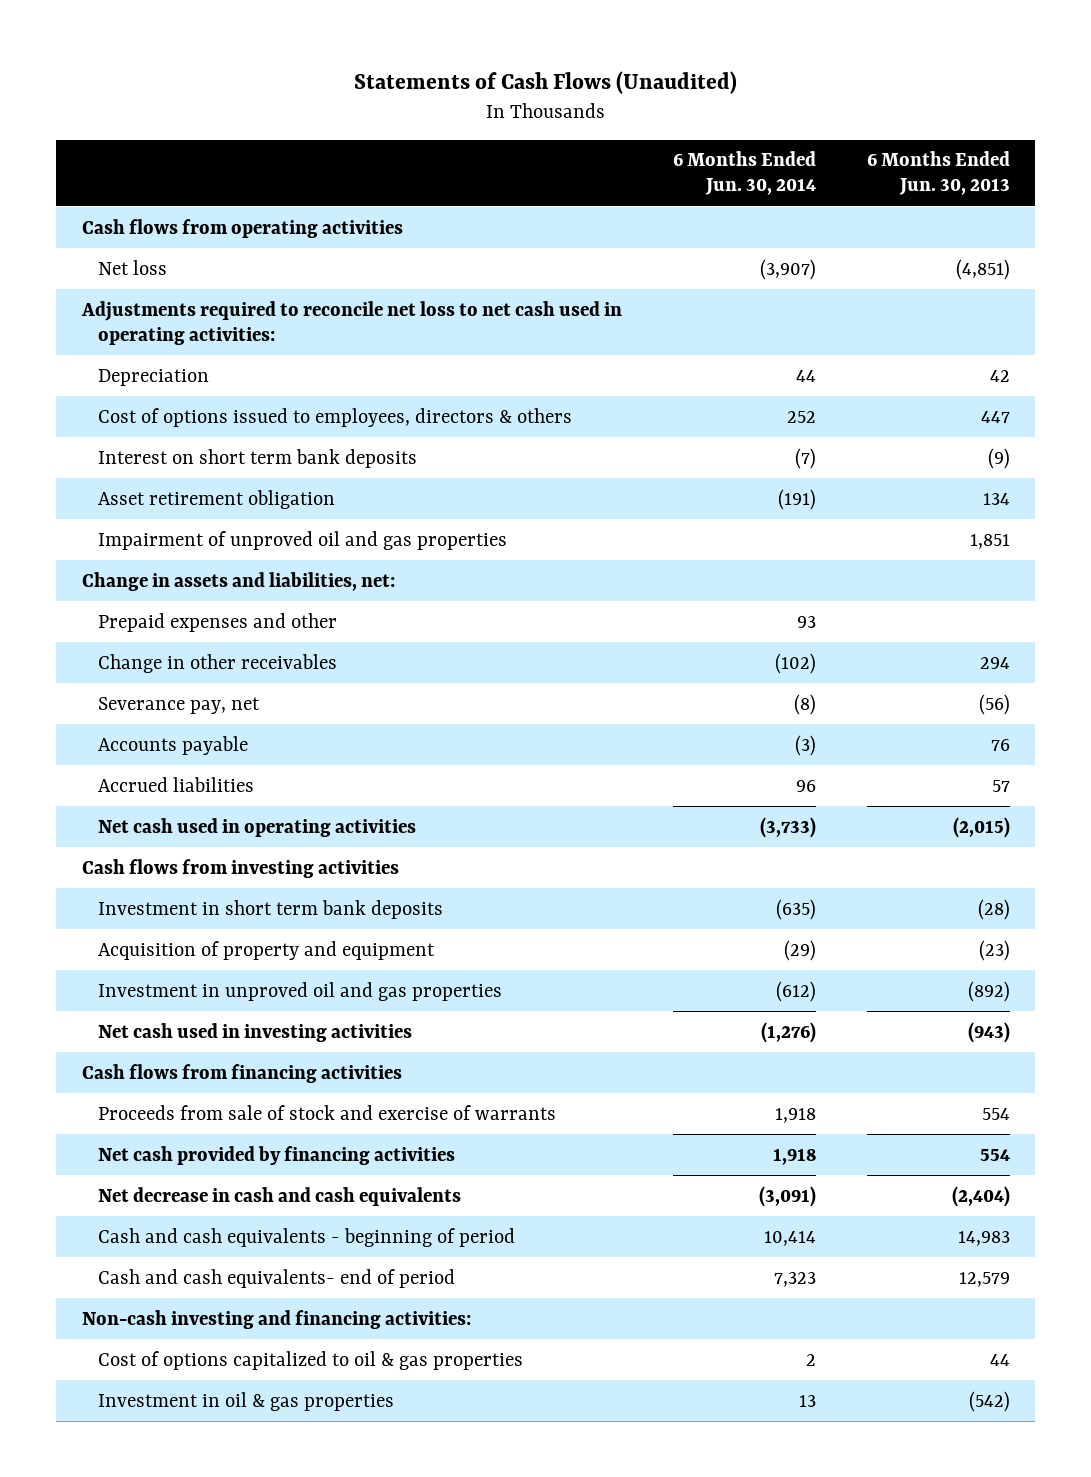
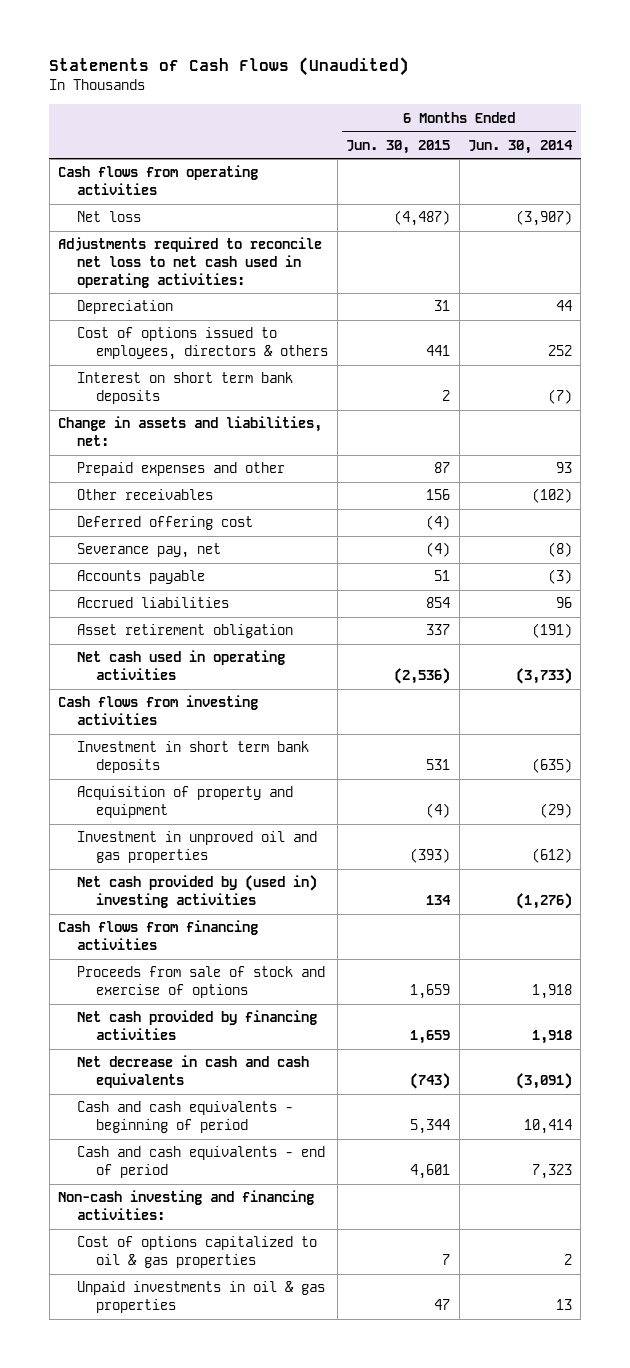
- | 6 Months Ended Jun. 30, 2014 | 6 Months Ended Jun. 30, 2013
+ | 6 Months Ended Jun. 30, 2015 | 6 Months Ended Jun. 30, 2014
- Impairment of unproved oil and gas properties | | 1,851
- Change in other receivables | (102) | 294
+ Other receivables | 156 | (102)
+ Deferred offering cost | (4) |
moved down: Asset retirement obligation | 337 | (191)
- Net cash used in investing activities | (1,276) | (943)
+ Net cash provided by (used in) investing activities | 134 | (1,276)
- Proceeds from sale of stock and exercise of warrants | 1,918 | 554
+ Proceeds from sale of stock and exercise of options | 1,659 | 1,918
- Cash and cash equivalents- end of period | 7,323 | 12,579
+ Cash and cash equivalents - end of period | 4,601 | 7,323
- Investment in oil & gas properties | 13 | (542)
+ Unpaid investments in oil & gas properties | 47 | 13

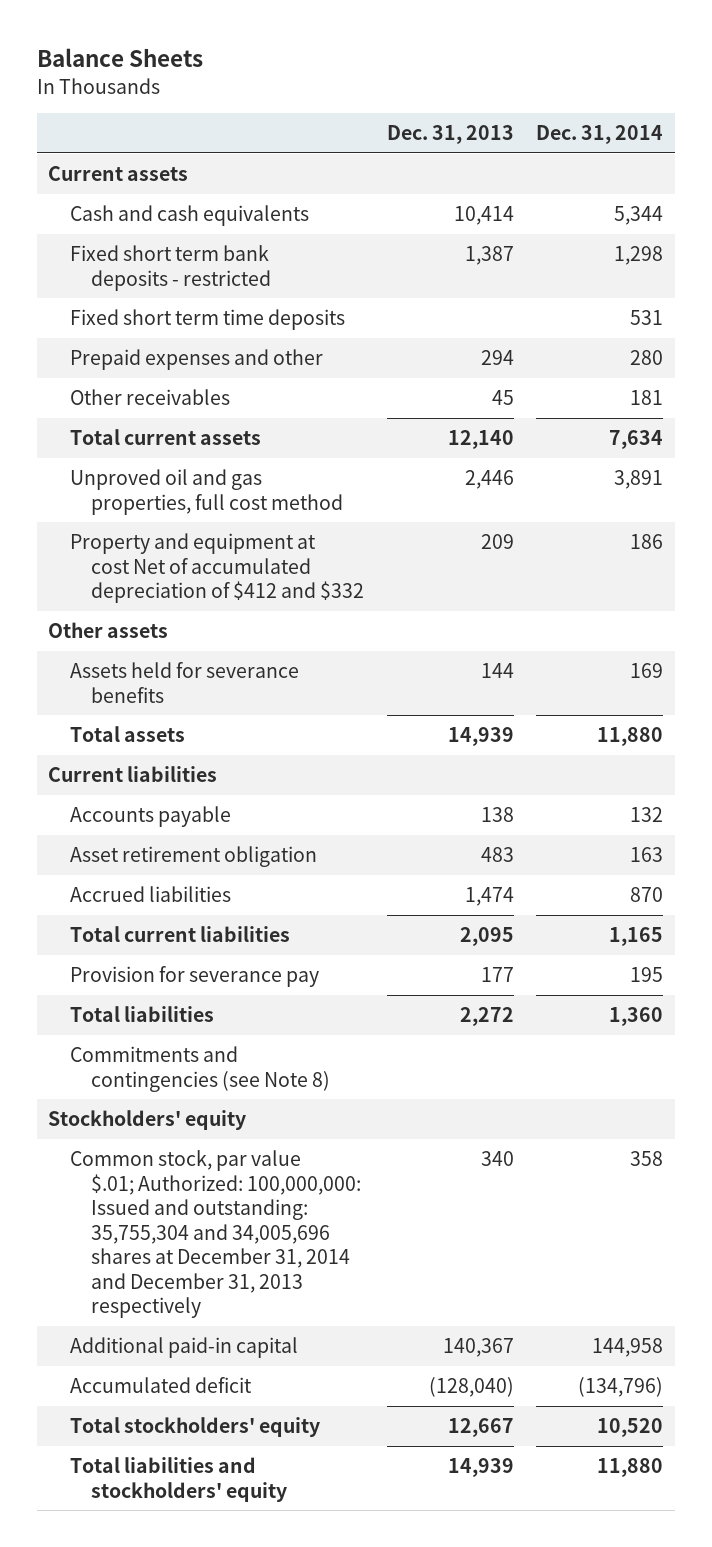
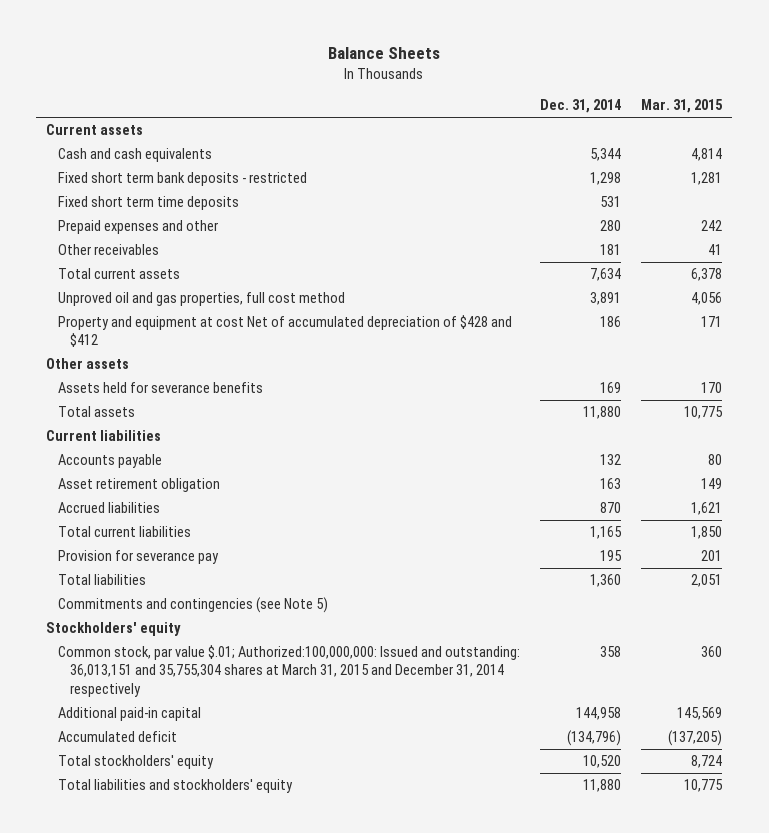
- | Dec. 31, 2013 | Dec. 31, 2014
+ | Dec. 31, 2014 | Mar. 31, 2015
- Property and equipment at cost Net of accumulated depreciation of $412 and $332 | 209 | 186
+ Property and equipment at cost Net of accumulated depreciation of $428 and $412 | 186 | 171
- Commitments and contingencies (see Note 8)
+ Commitments and contingencies (see Note 5)
- Common stock, par value $.01; Authorized: 100,000,000: Issued and outstanding: 35,755,304 and 34,005,696 shares at December 31, 2014 and December 31, 2013 respectively | 340 | 358
+ Common stock, par value $.01; Authorized:100,000,000: Issued and outstanding: 36,013,151 and 35,755,304 shares at March 31, 2015 and December 31, 2014 respectively | 358 | 360

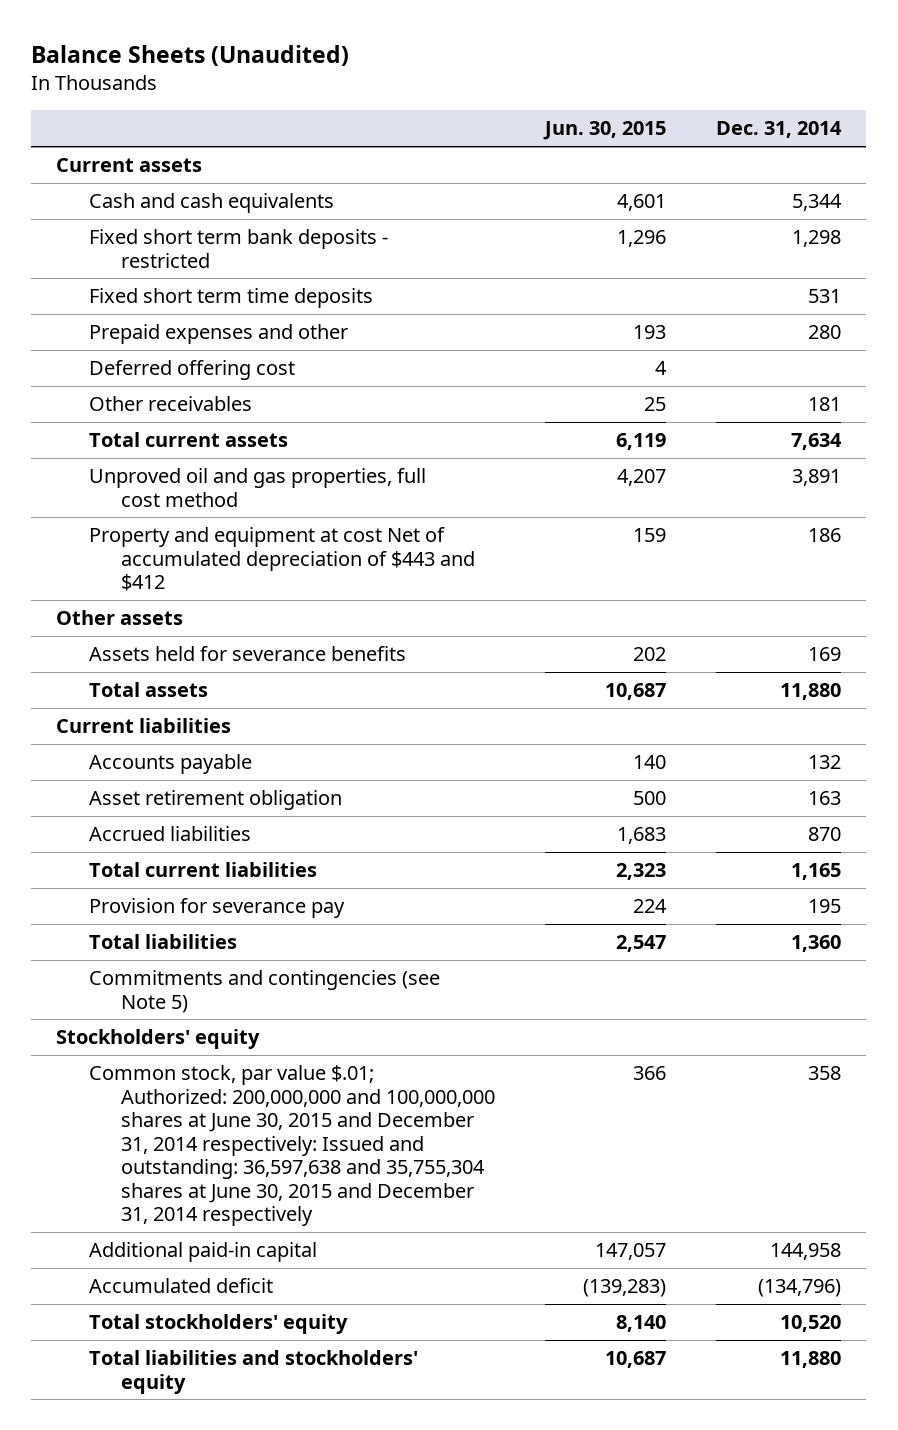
- Balance Sheets
+ Balance Sheets (Unaudited)
- | Dec. 31, 2014 | Mar. 31, 2015
+ | Jun. 30, 2015 | Dec. 31, 2014
+ Deferred offering cost | 4 |
- Property and equipment at cost Net of accumulated depreciation of $428 and $412 | 186 | 171
+ Property and equipment at cost Net of accumulated depreciation of $443 and $412 | 159 | 186
- Common stock, par value $.01; Authorized:100,000,000: Issued and outstanding: 36,013,151 and 35,755,304 shares at March 31, 2015 and December 31, 2014 respectively | 358 | 360
+ Common stock, par value $.01; Authorized: 200,000,000 and 100,000,000 shares at June 30, 2015 and December 31, 2014 respectively: Issued and outstanding: 36,597,638 and 35,755,304 shares at June 30, 2015 and December 31, 2014 respectively | 366 | 358

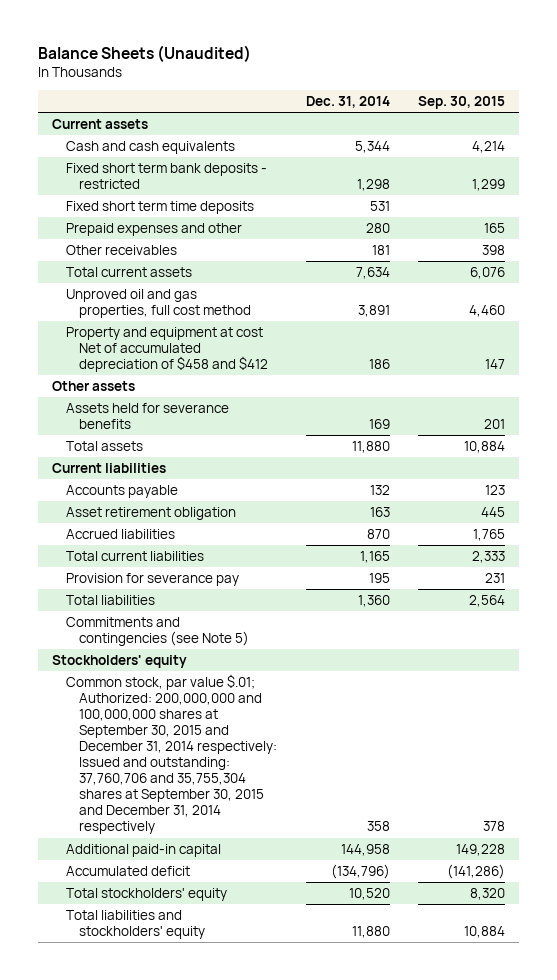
- | Jun. 30, 2015 | Dec. 31, 2014
+ | Dec. 31, 2014 | Sep. 30, 2015
- Deferred offering cost | 4 |
- Property and equipment at cost Net of accumulated depreciation of $443 and $412 | 159 | 186
+ Property and equipment at cost Net of accumulated depreciation of $458 and $412 | 186 | 147
- Common stock, par value $.01; Authorized: 200,000,000 and 100,000,000 shares at June 30, 2015 and December 31, 2014 respectively: Issued and outstanding: 36,597,638 and 35,755,304 shares at June 30, 2015 and December 31, 2014 respectively | 366 | 358
+ Common stock, par value $.01; Authorized: 200,000,000 and 100,000,000 shares at September 30, 2015 and December 31, 2014 respectively: Issued and outstanding: 37,760,706 and 35,755,304 shares at September 30, 2015 and December 31, 2014 respectively | 358 | 378

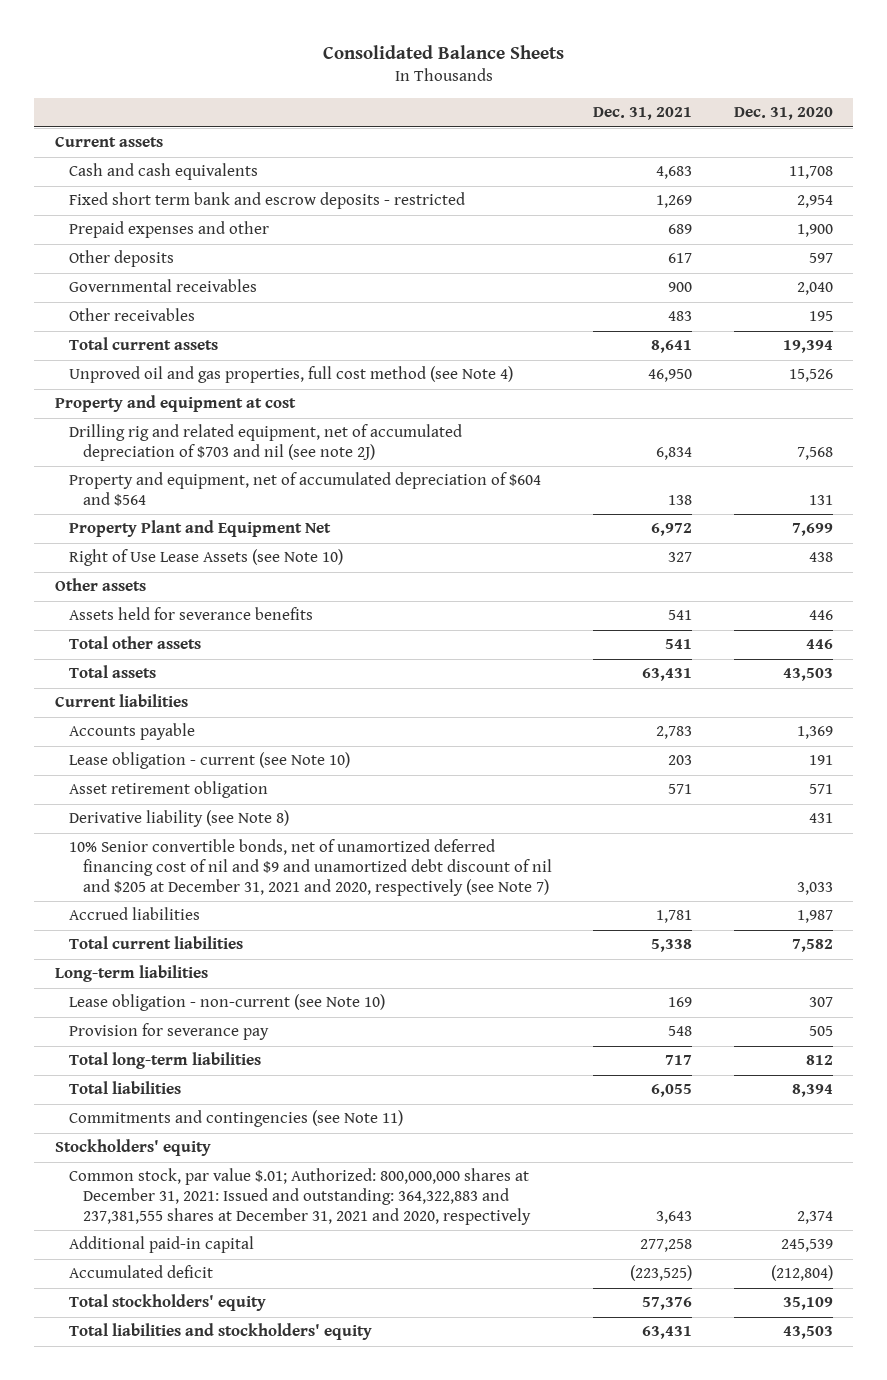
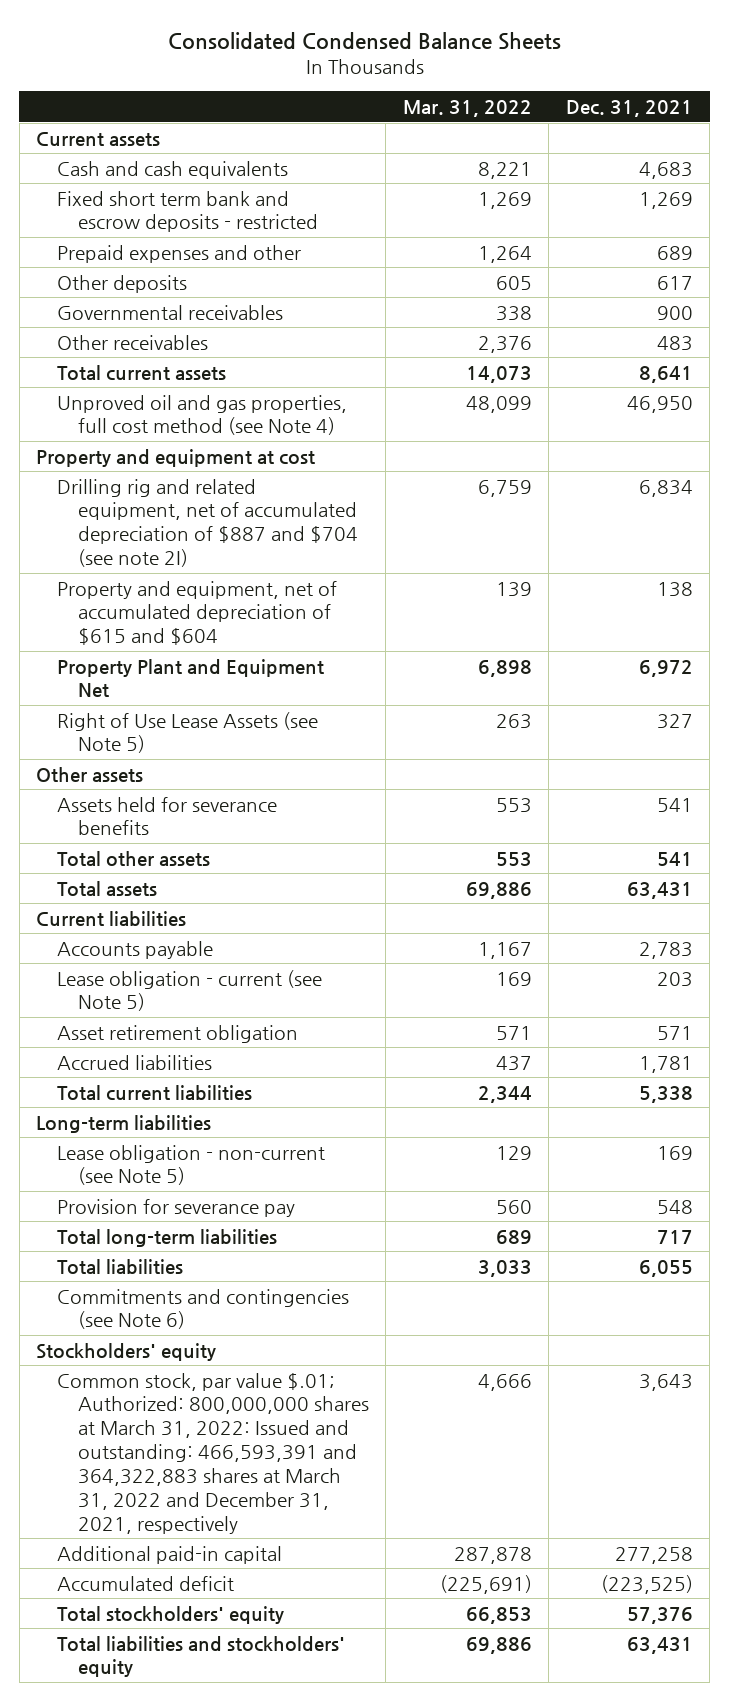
- Consolidated Balance Sheets
+ Consolidated Condensed Balance Sheets
- | Dec. 31, 2021 | Dec. 31, 2020
+ | Mar. 31, 2022 | Dec. 31, 2021
- Drilling rig and related equipment, net of accumulated depreciation of $703 and nil (see note 2J) | 6,834 | 7,568
- Property and equipment, net of accumulated depreciation of $604 and $564 | 138 | 131
+ Drilling rig and related equipment, net of accumulated depreciation of $887 and $704 (see note 2I) | 6,759 | 6,834
+ Property and equipment, net of accumulated depreciation of $615 and $604 | 139 | 138
- Right of Use Lease Assets (see Note 10) | 327 | 438
+ Right of Use Lease Assets (see Note 5) | 263 | 327
- Lease obligation - current (see Note 10) | 203 | 191
+ Lease obligation - current (see Note 5) | 169 | 203
- Derivative liability (see Note 8) | | 431
- 10% Senior convertible bonds, net of unamortized deferred financing cost of nil and $9 and unamortized debt discount of nil and $205 at December 31, 2021 and 2020, respectively (see Note 7) | | 3,033
- Lease obligation - non-current (see Note 10) | 169 | 307
+ Lease obligation - non-current (see Note 5) | 129 | 169
- Commitments and contingencies (see Note 11)
+ Commitments and contingencies (see Note 6)
- Common stock, par value $.01; Authorized: 800,000,000 shares at December 31, 2021: Issued and outstanding: 364,322,883 and 237,381,555 shares at December 31, 2021 and 2020, respectively | 3,643 | 2,374
+ Common stock, par value $.01; Authorized: 800,000,000 shares at March 31, 2022: Issued and outstanding: 466,593,391 and 364,322,883 shares at March 31, 2022 and December 31, 2021, respectively | 4,666 | 3,643

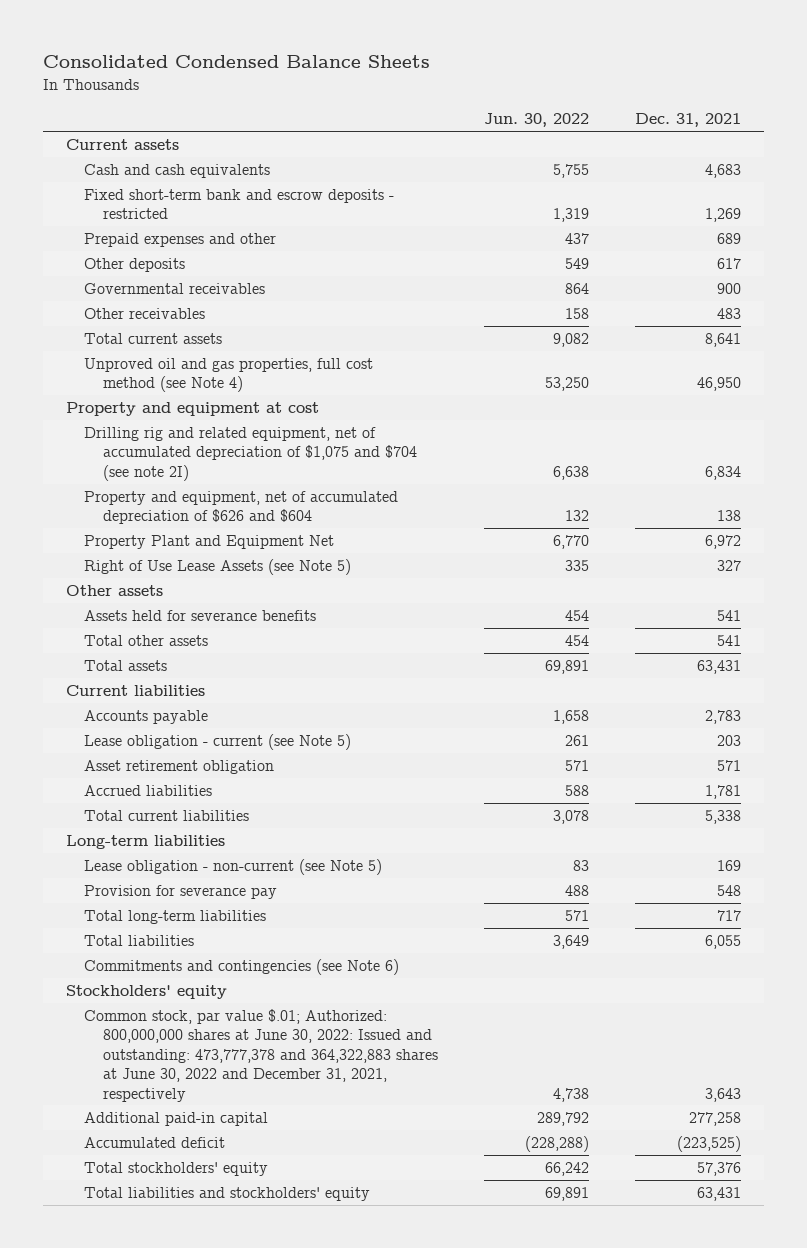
- | Mar. 31, 2022 | Dec. 31, 2021
+ | Jun. 30, 2022 | Dec. 31, 2021
- Fixed short term bank and escrow deposits - restricted | 1,269 | 1,269
+ Fixed short-term bank and escrow deposits - restricted | 1,319 | 1,269
- Drilling rig and related equipment, net of accumulated depreciation of $887 and $704 (see note 2I) | 6,759 | 6,834
- Property and equipment, net of accumulated depreciation of $615 and $604 | 139 | 138
+ Drilling rig and related equipment, net of accumulated depreciation of $1,075 and $704 (see note 2I) | 6,638 | 6,834
+ Property and equipment, net of accumulated depreciation of $626 and $604 | 132 | 138
- Common stock, par value $.01; Authorized: 800,000,000 shares at March 31, 2022: Issued and outstanding: 466,593,391 and 364,322,883 shares at March 31, 2022 and December 31, 2021, respectively | 4,666 | 3,643
+ Common stock, par value $.01; Authorized: 800,000,000 shares at June 30, 2022: Issued and outstanding: 473,777,378 and 364,322,883 shares at June 30, 2022 and December 31, 2021, respectively | 4,738 | 3,643

